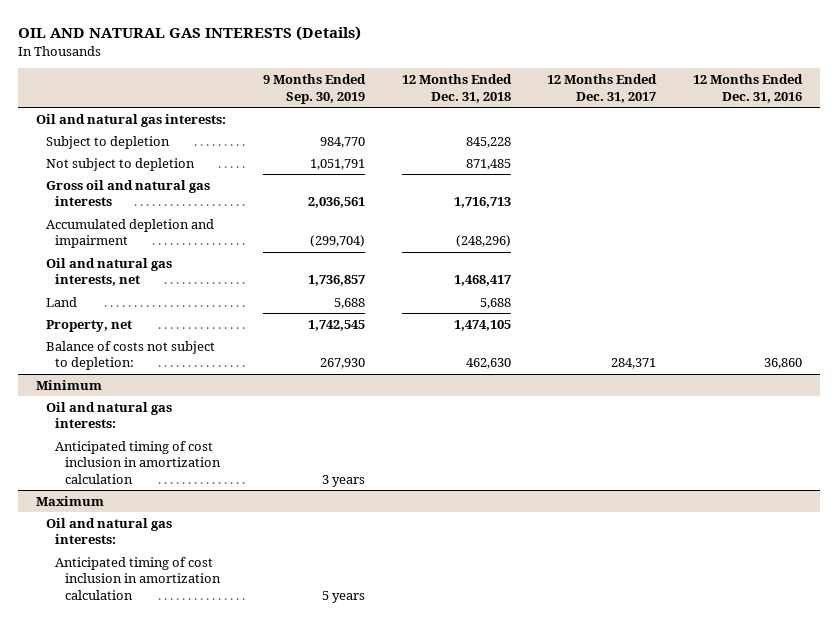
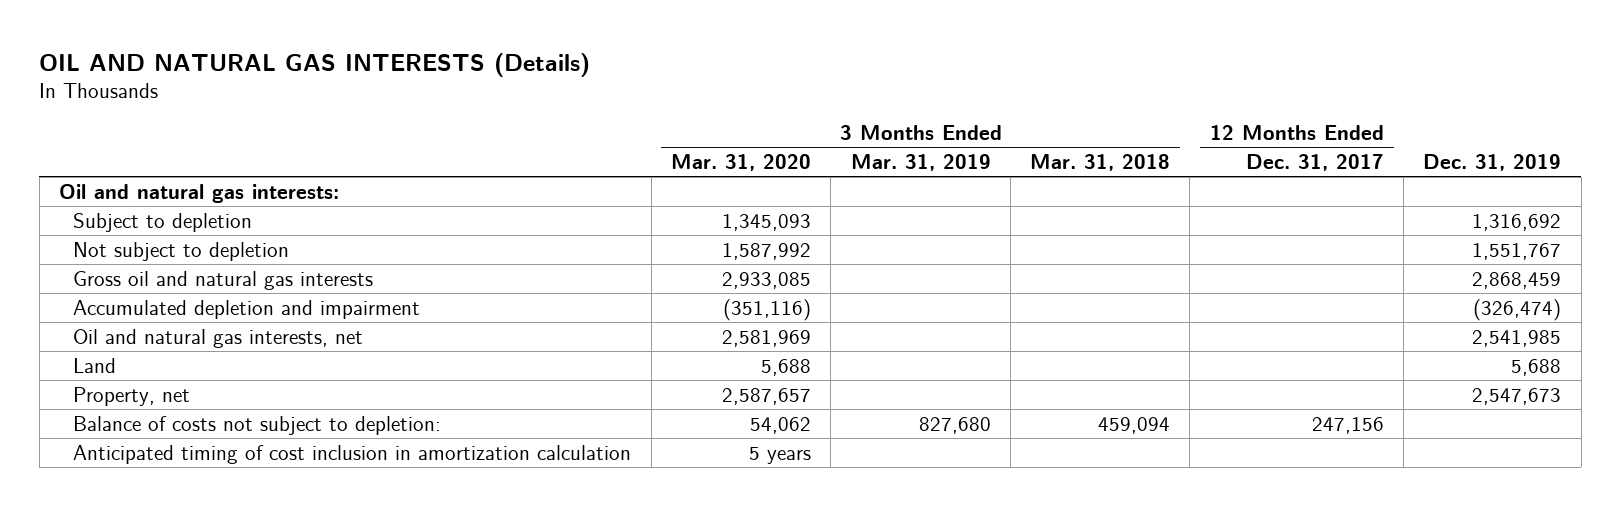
- | 9 Months Ended Sep. 30, 2019 | 12 Months Ended Dec. 31, 2018 | 12 Months Ended Dec. 31, 2017 | 12 Months Ended Dec. 31, 2016
+ | 3 Months Ended Mar. 31, 2020 | 3 Months Ended Mar. 31, 2019 | 3 Months Ended Mar. 31, 2018 | 12 Months Ended Dec. 31, 2017 | Dec. 31, 2019
- Balance of costs not subject to depletion: | 267,930 | 462,630 | 284,371 | 36,860
- Minimum
- Oil and natural gas interests:
- Anticipated timing of cost inclusion in amortization calculation | 3 years | | |
- Maximum
- Oil and natural gas interests:
- Anticipated timing of cost inclusion in amortization calculation | 5 years | | |
+ Balance of costs not subject to depletion: | 54,062 | 827,680 | 459,094 | 247,156 |
+ Anticipated timing of cost inclusion in amortization calculation | 5 years | | | |

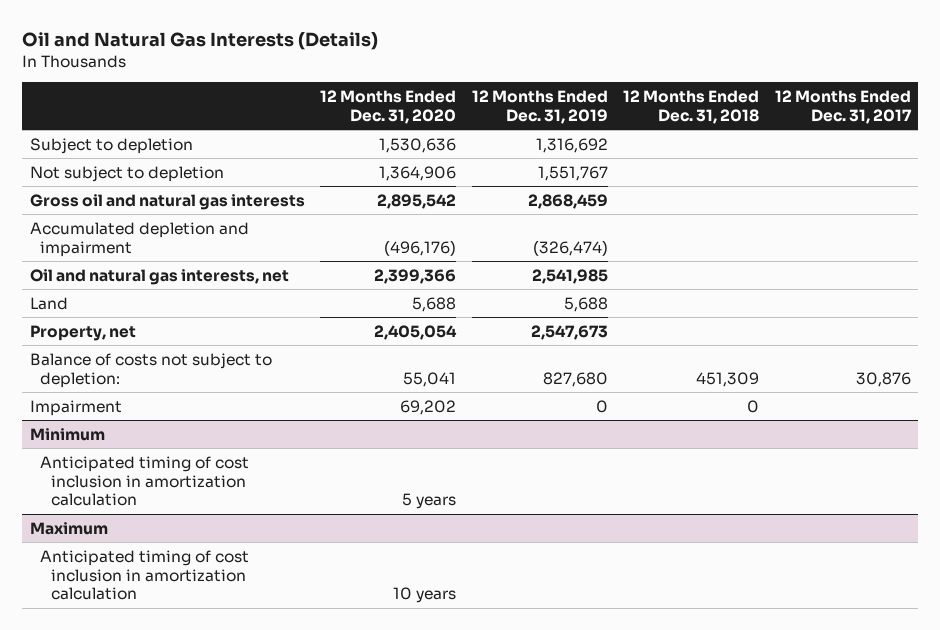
- OIL AND NATURAL GAS INTERESTS (Details)
+ Oil and Natural Gas Interests (Details)
- | 3 Months Ended Mar. 31, 2020 | 3 Months Ended Mar. 31, 2019 | 3 Months Ended Mar. 31, 2018 | 12 Months Ended Dec. 31, 2017 | Dec. 31, 2019
+ | 12 Months Ended Dec. 31, 2020 | 12 Months Ended Dec. 31, 2019 | 12 Months Ended Dec. 31, 2018 | 12 Months Ended Dec. 31, 2017
- Oil and natural gas interests:
- Balance of costs not subject to depletion: | 54,062 | 827,680 | 459,094 | 247,156 |
- Anticipated timing of cost inclusion in amortization calculation | 5 years | | | |
+ Balance of costs not subject to depletion: | 55,041 | 827,680 | 451,309 | 30,876
+ Impairment | 69,202 | 0 | 0 |
+ Minimum
+ Anticipated timing of cost inclusion in amortization calculation | 5 years | | |
+ Maximum
+ Anticipated timing of cost inclusion in amortization calculation | 10 years | | |

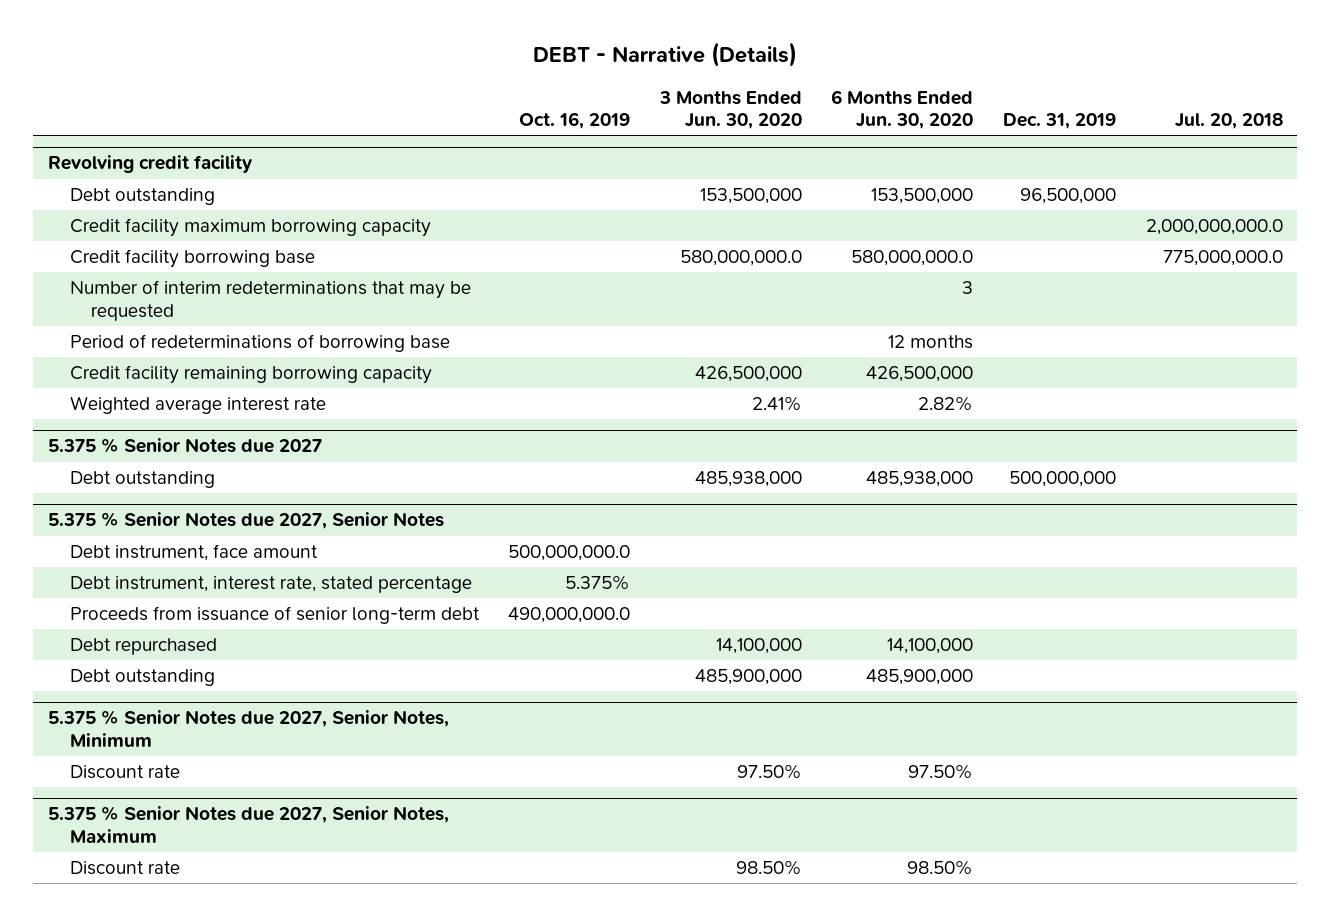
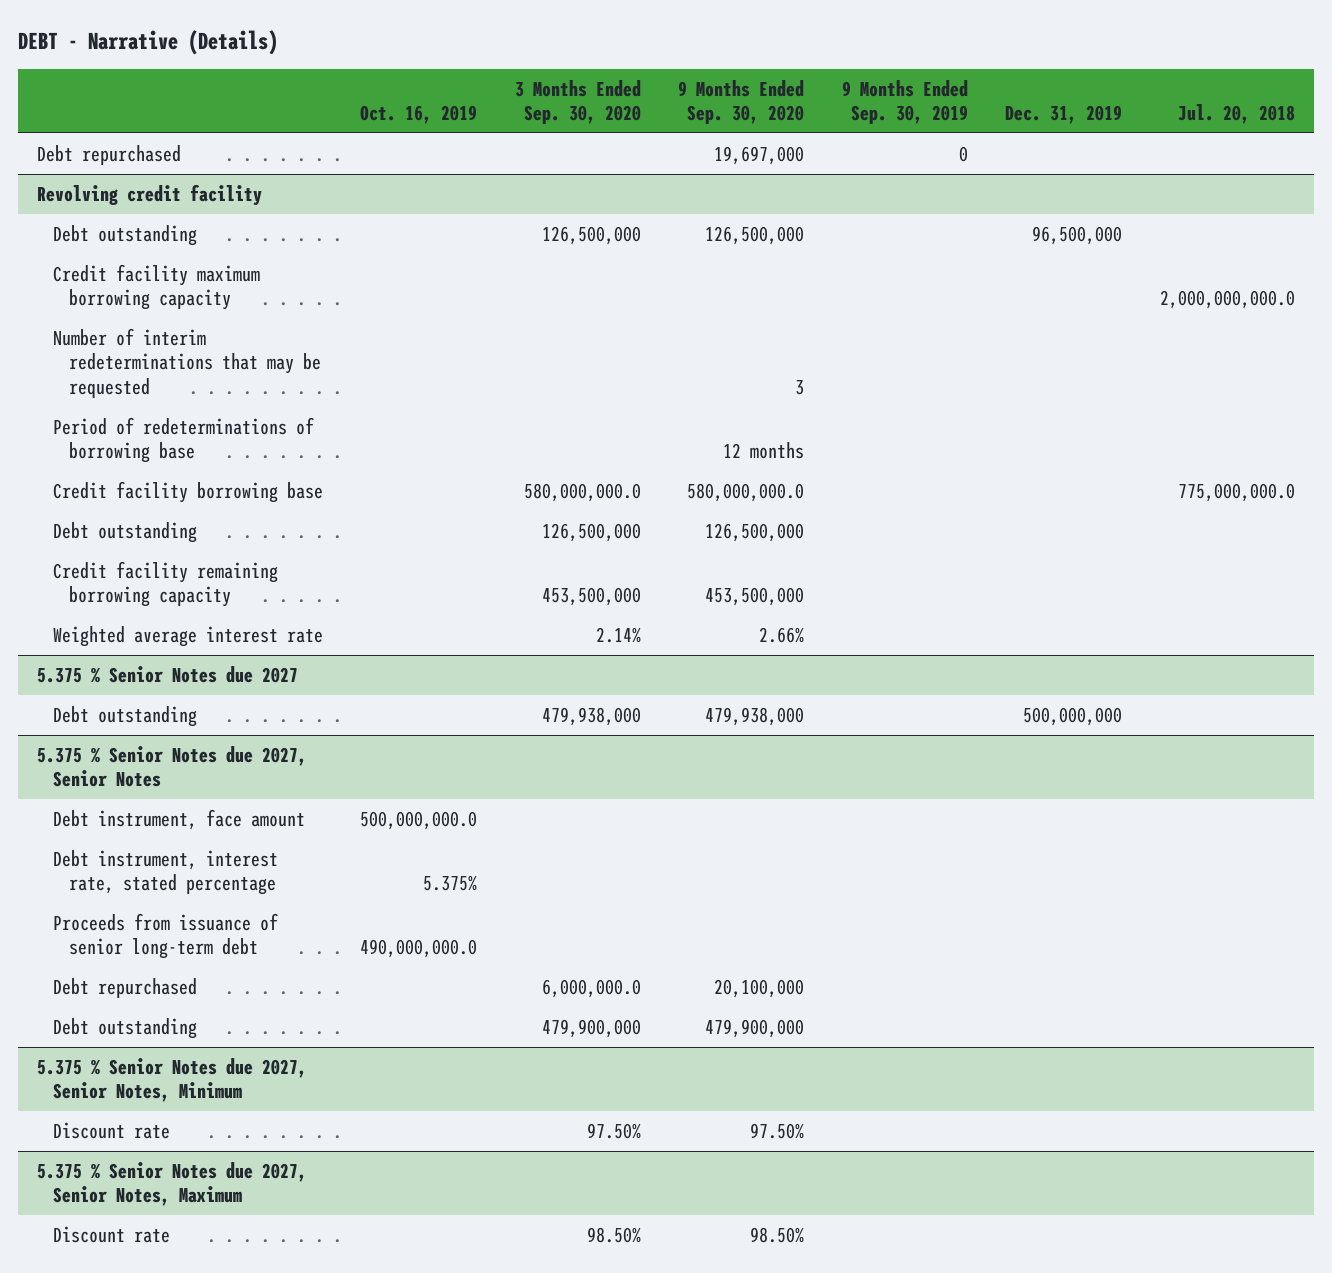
- | Oct. 16, 2019 | 3 Months Ended Jun. 30, 2020 | 6 Months Ended Jun. 30, 2020 | Dec. 31, 2019 | Jul. 20, 2018
+ | Oct. 16, 2019 | 3 Months Ended Sep. 30, 2020 | 9 Months Ended Sep. 30, 2020 | 9 Months Ended Sep. 30, 2019 | Dec. 31, 2019 | Jul. 20, 2018
+ Debt repurchased | | | 19,697,000 | 0 | |
@ Revolving credit facility
moved down: Credit facility borrowing base | | 580,000,000.0 | 580,000,000.0 | | | 775,000,000.0
+ Debt outstanding | | 126,500,000 | 126,500,000 | | |

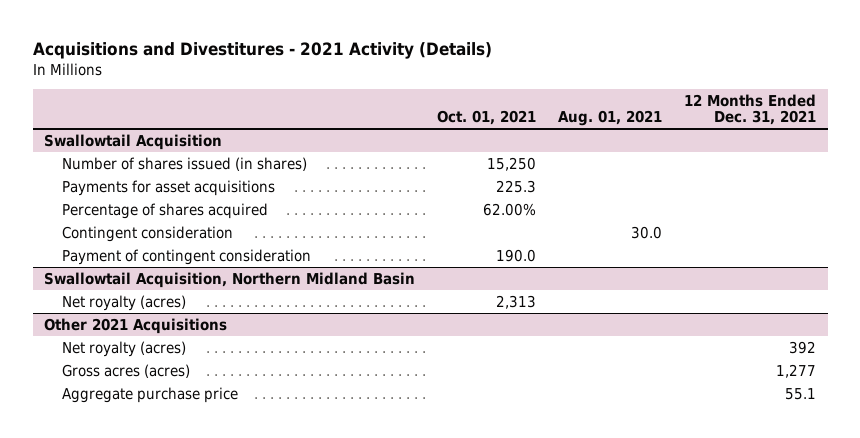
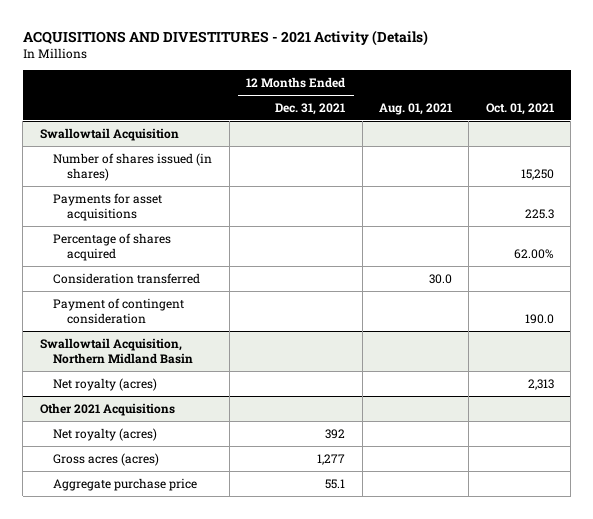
- Acquisitions and Divestitures - 2021 Activity (Details)
+ ACQUISITIONS AND DIVESTITURES - 2021 Activity (Details)
- | Oct. 01, 2021 | Aug. 01, 2021 | 12 Months Ended Dec. 31, 2021
+ | 12 Months Ended Dec. 31, 2021 | Aug. 01, 2021 | Oct. 01, 2021
@ Swallowtail Acquisition
- Contingent consideration | | 30.0 |
+ Consideration transferred | | 30.0 |

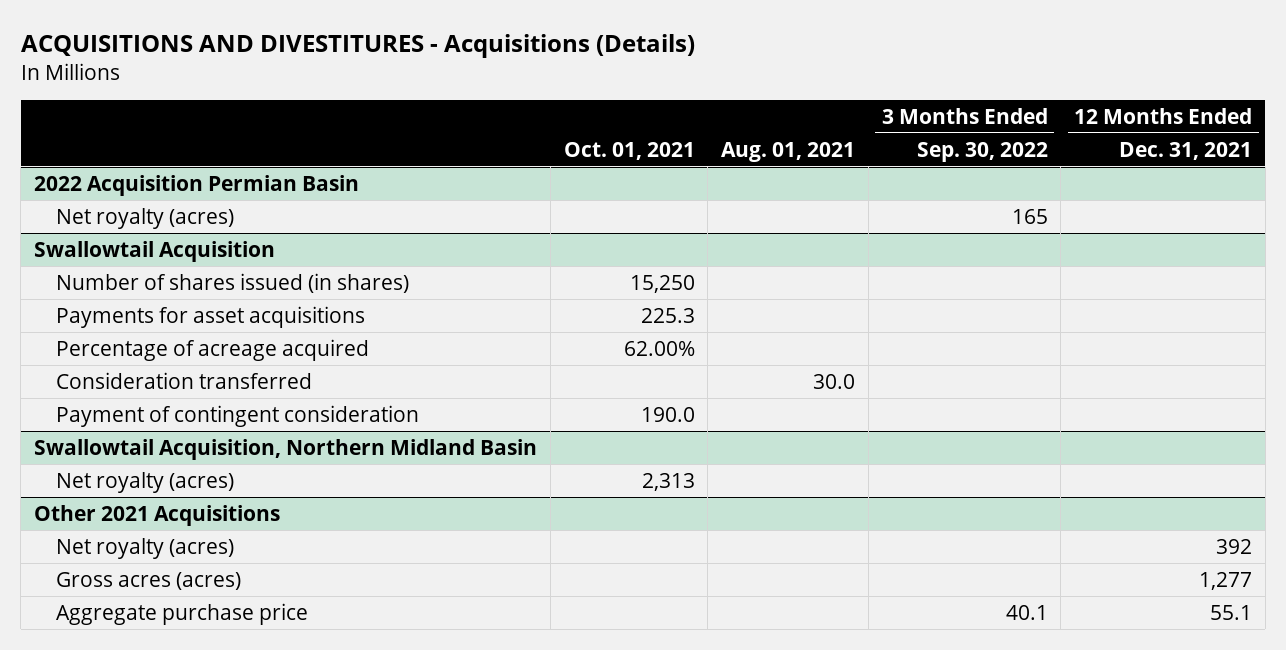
- ACQUISITIONS AND DIVESTITURES - 2021 Activity (Details)
+ ACQUISITIONS AND DIVESTITURES - Acquisitions (Details)
- | 12 Months Ended Dec. 31, 2021 | Aug. 01, 2021 | Oct. 01, 2021
+ | Oct. 01, 2021 | Aug. 01, 2021 | 3 Months Ended Sep. 30, 2022 | 12 Months Ended Dec. 31, 2021
+ 2022 Acquisition Permian Basin
+ Net royalty (acres) | | | 165 |
@ Swallowtail Acquisition
- Percentage of shares acquired | | | 62.00%
+ Percentage of acreage acquired | 62.00% | | |

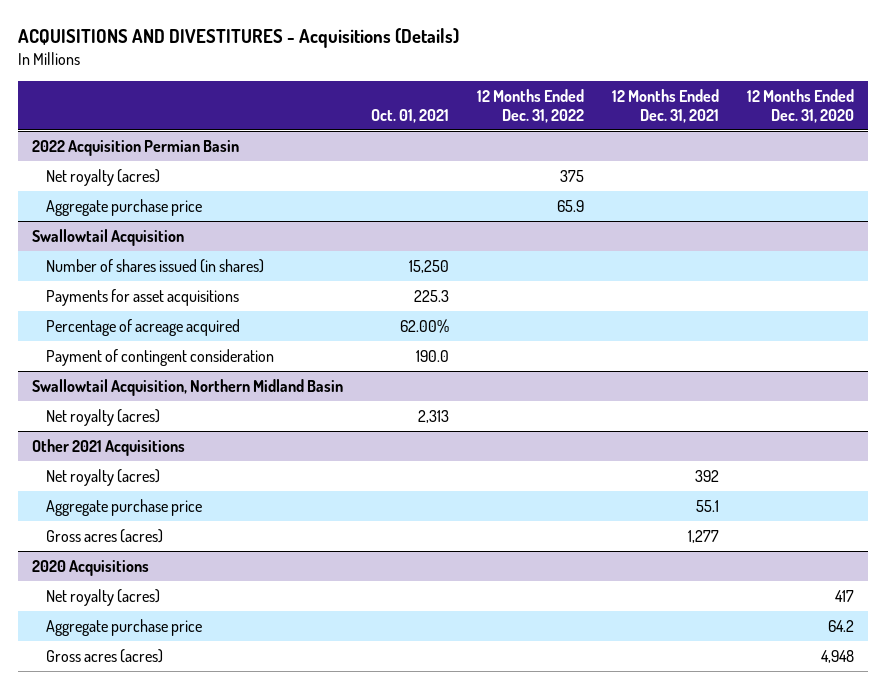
- | Oct. 01, 2021 | Aug. 01, 2021 | 3 Months Ended Sep. 30, 2022 | 12 Months Ended Dec. 31, 2021
+ | Oct. 01, 2021 | 12 Months Ended Dec. 31, 2022 | 12 Months Ended Dec. 31, 2021 | 12 Months Ended Dec. 31, 2020
@ 2022 Acquisition Permian Basin
+ Aggregate purchase price | | 65.9 | |
@ Swallowtail Acquisition
- Consideration transferred | | 30.0 | |
@ Other 2021 Acquisitions
moved down: Gross acres (acres) | | | 1,277 |
+ 2020 Acquisitions
+ Net royalty (acres) | | | | 417
+ Aggregate purchase price | | | | 64.2
+ Gross acres (acres) | | | | 4,948

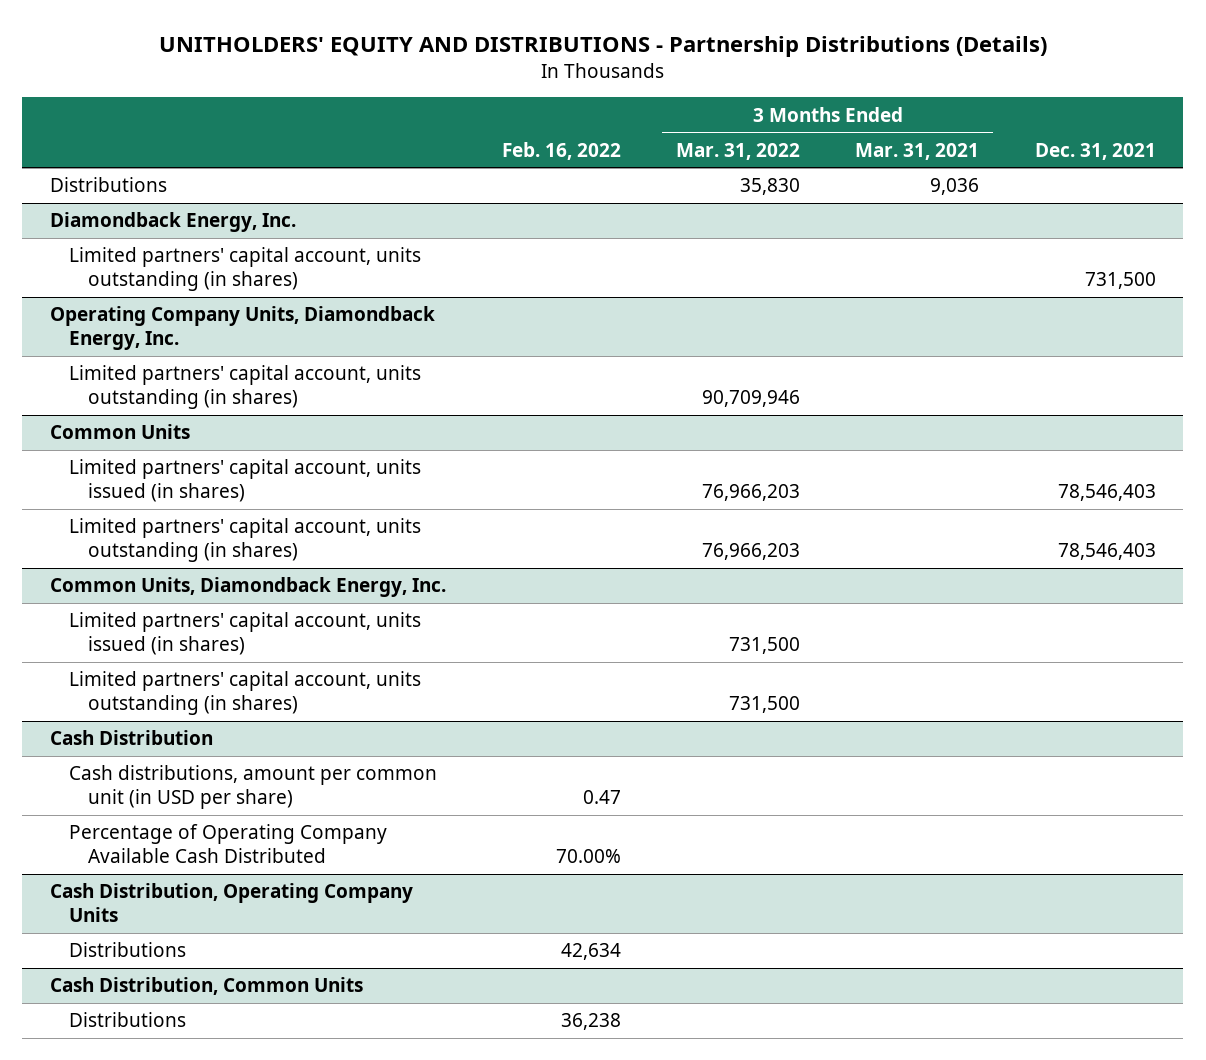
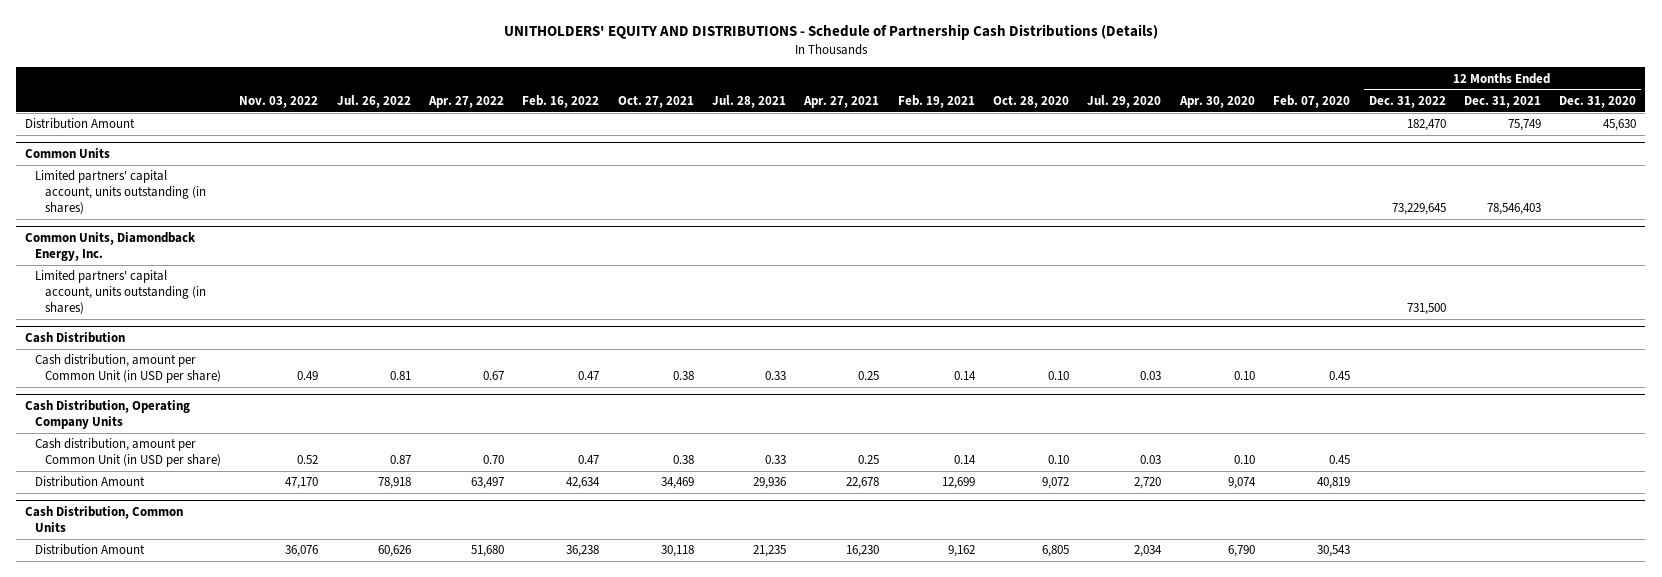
- UNITHOLDERS' EQUITY AND DISTRIBUTIONS - Partnership Distributions (Details)
+ UNITHOLDERS' EQUITY AND DISTRIBUTIONS - Schedule of Partnership Cash Distributions (Details)
- | Feb. 16, 2022 | 3 Months Ended Mar. 31, 2022 | 3 Months Ended Mar. 31, 2021 | Dec. 31, 2021
+ | Nov. 03, 2022 | Jul. 26, 2022 | Apr. 27, 2022 | Feb. 16, 2022 | Oct. 27, 2021 | Jul. 28, 2021 | Apr. 27, 2021 | Feb. 19, 2021 | Oct. 28, 2020 | Jul. 29, 2020 | Apr. 30, 2020 | Feb. 07, 2020 | 12 Months Ended Dec. 31, 2022 | 12 Months Ended Dec. 31, 2021 | 12 Months Ended Dec. 31, 2020
- Distributions | | 35,830 | 9,036 |
- Diamondback Energy, Inc.
- Limited partners' capital account, units outstanding (in shares) | | | | 731,500
- Operating Company Units, Diamondback Energy, Inc.
- Limited partners' capital account, units outstanding (in shares) | | 90,709,946 | |
+ Distribution Amount | | | | | | | | | | | | | 182,470 | 75,749 | 45,630
@ Common Units
- Limited partners' capital account, units issued (in shares) | | 76,966,203 | | 78,546,403
@ Common Units, Diamondback Energy, Inc.
- Limited partners' capital account, units issued (in shares) | | 731,500 | |
@ Cash Distribution
- Cash distributions, amount per common unit (in USD per share) | 0.47 | | |
- Percentage of Operating Company Available Cash Distributed | 70.00% | | |
+ Cash distribution, amount per Common Unit (in USD per share) | 0.49 | 0.81 | 0.67 | 0.47 | 0.38 | 0.33 | 0.25 | 0.14 | 0.10 | 0.03 | 0.10 | 0.45 | | |
@ Cash Distribution, Operating Company Units
- Distributions | 42,634 | | |
+ Cash distribution, amount per Common Unit (in USD per share) | 0.52 | 0.87 | 0.70 | 0.47 | 0.38 | 0.33 | 0.25 | 0.14 | 0.10 | 0.03 | 0.10 | 0.45 | | |
+ Distribution Amount | 47,170 | 78,918 | 63,497 | 42,634 | 34,469 | 29,936 | 22,678 | 12,699 | 9,072 | 2,720 | 9,074 | 40,819 | | |
@ Cash Distribution, Common Units
- Distributions | 36,238 | | |
+ Distribution Amount | 36,076 | 60,626 | 51,680 | 36,238 | 30,118 | 21,235 | 16,230 | 9,162 | 6,805 | 2,034 | 6,790 | 30,543 | | |

